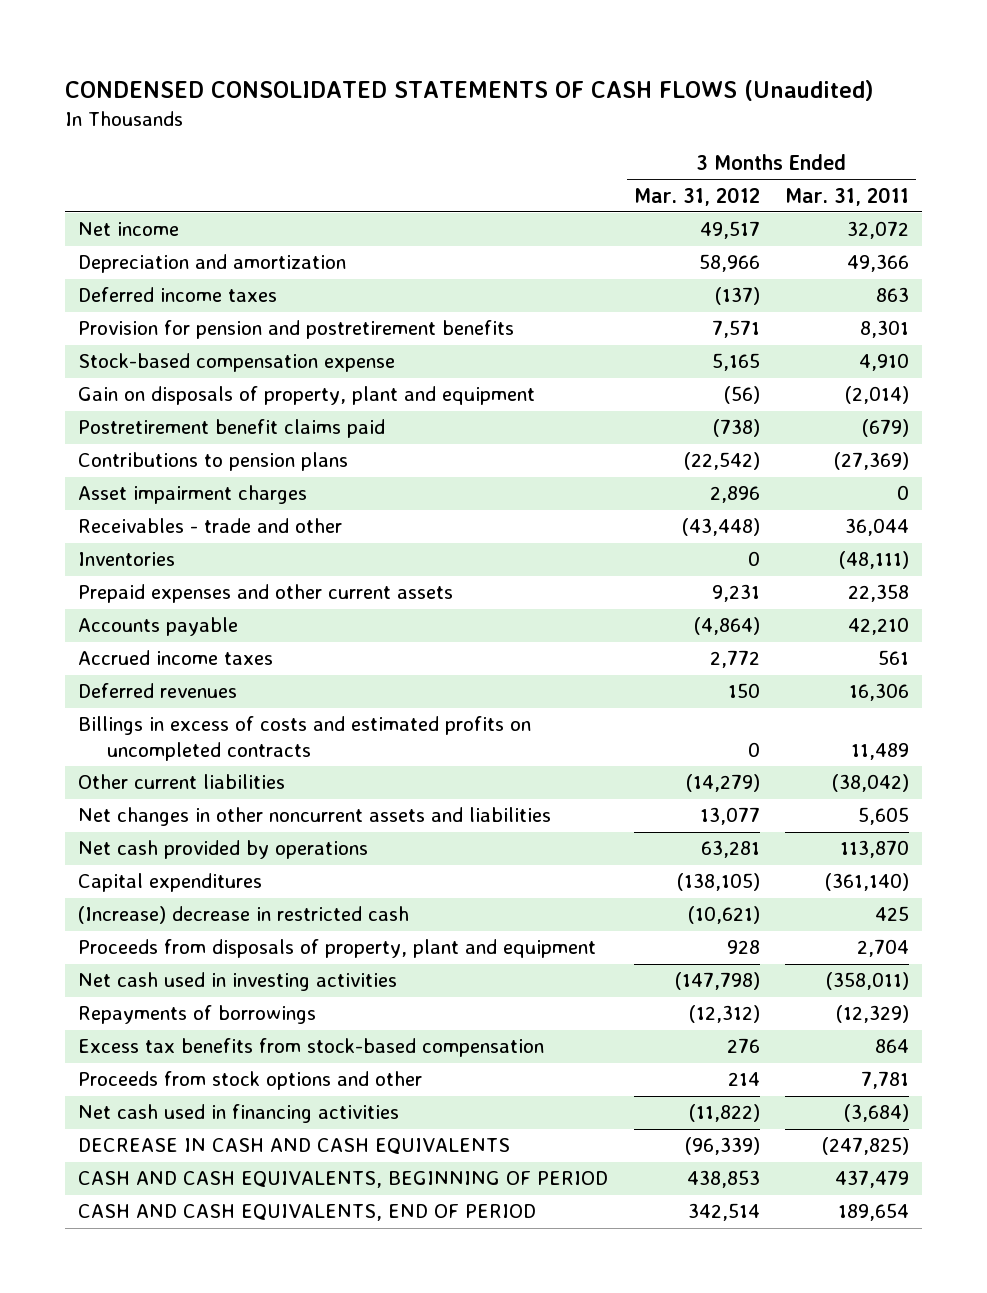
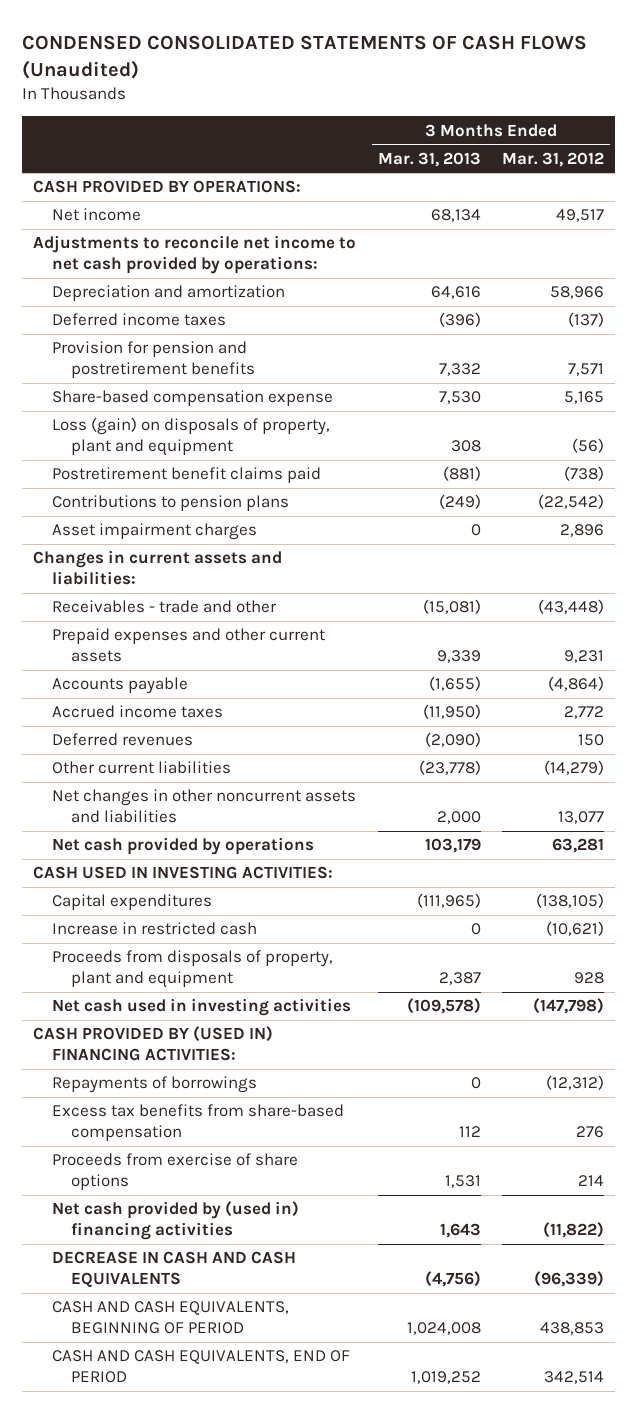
- | 3 Months Ended Mar. 31, 2012 | 3 Months Ended Mar. 31, 2011
+ | 3 Months Ended Mar. 31, 2013 | 3 Months Ended Mar. 31, 2012
+ CASH PROVIDED BY OPERATIONS:
+ Adjustments to reconcile net income to net cash provided by operations:
- Stock-based compensation expense | 5,165 | 4,910
- Gain on disposals of property, plant and equipment | (56) | (2,014)
+ Share-based compensation expense | 7,530 | 5,165
+ Loss (gain) on disposals of property, plant and equipment | 308 | (56)
+ Changes in current assets and liabilities:
- Inventories | 0 | (48,111)
- Billings in excess of costs and estimated profits on uncompleted contracts | 0 | 11,489
+ CASH USED IN INVESTING ACTIVITIES:
- (Increase) decrease in restricted cash | (10,621) | 425
+ Increase in restricted cash | 0 | (10,621)
+ CASH PROVIDED BY (USED IN) FINANCING ACTIVITIES:
- Excess tax benefits from stock-based compensation | 276 | 864
- Proceeds from stock options and other | 214 | 7,781
- Net cash used in financing activities | (11,822) | (3,684)
+ Excess tax benefits from share-based compensation | 112 | 276
+ Proceeds from exercise of share options | 1,531 | 214
+ Net cash provided by (used in) financing activities | 1,643 | (11,822)

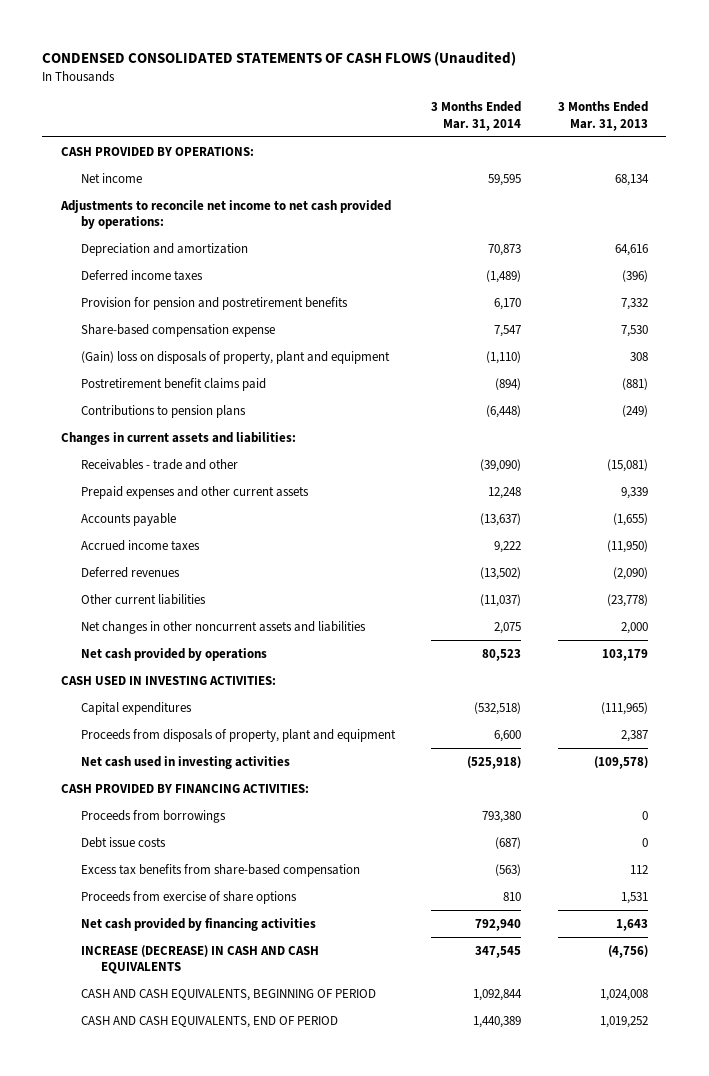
- | 3 Months Ended Mar. 31, 2013 | 3 Months Ended Mar. 31, 2012
+ | 3 Months Ended Mar. 31, 2014 | 3 Months Ended Mar. 31, 2013
- Loss (gain) on disposals of property, plant and equipment | 308 | (56)
+ (Gain) loss on disposals of property, plant and equipment | (1,110) | 308
- Asset impairment charges | 0 | 2,896
- Increase in restricted cash | 0 | (10,621)
- CASH PROVIDED BY (USED IN) FINANCING ACTIVITIES:
- Repayments of borrowings | 0 | (12,312)
+ CASH PROVIDED BY FINANCING ACTIVITIES:
+ Proceeds from borrowings | 793,380 | 0
+ Debt issue costs | (687) | 0
- Net cash provided by (used in) financing activities | 1,643 | (11,822)
- DECREASE IN CASH AND CASH EQUIVALENTS | (4,756) | (96,339)
+ Net cash provided by financing activities | 792,940 | 1,643
+ INCREASE (DECREASE) IN CASH AND CASH EQUIVALENTS | 347,545 | (4,756)

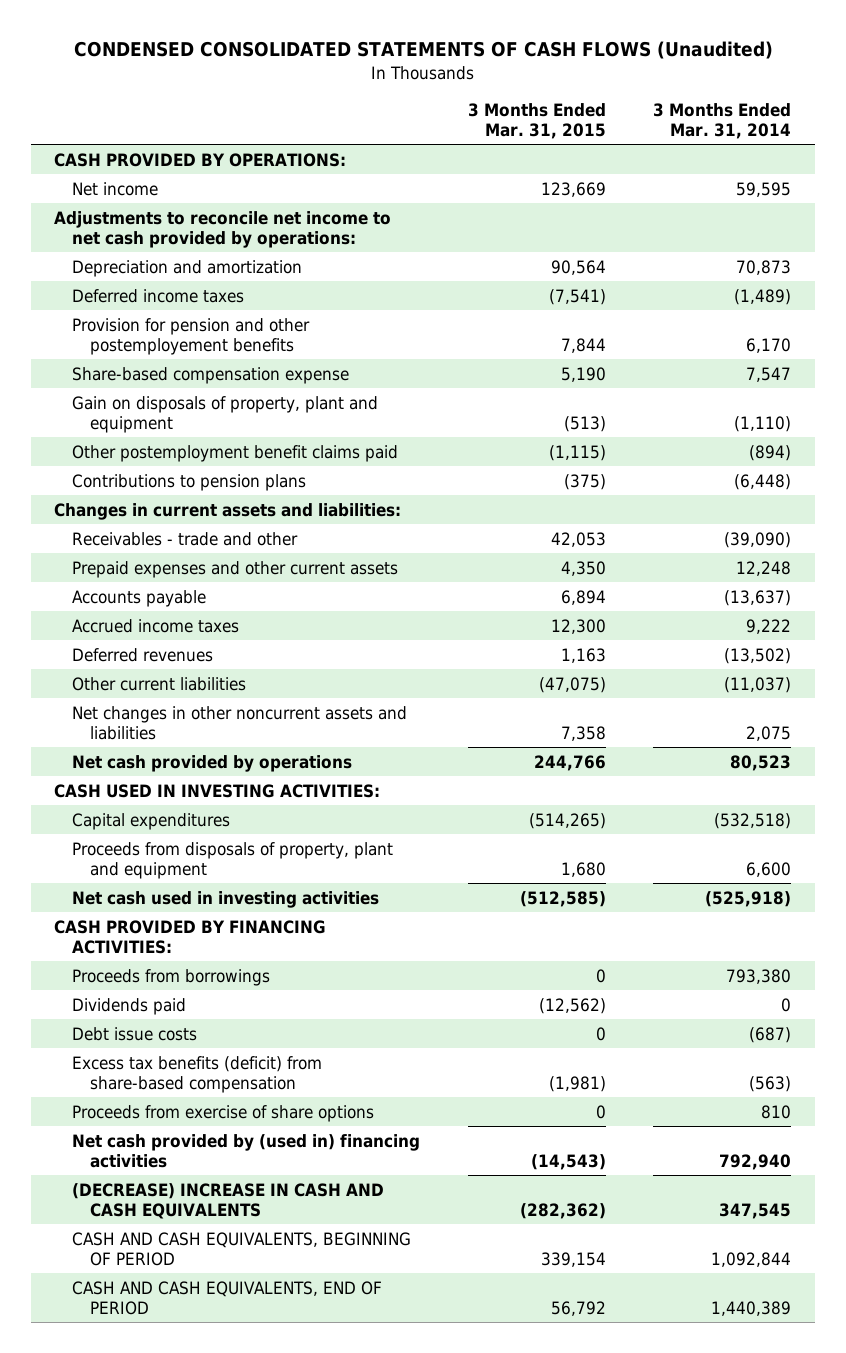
- | 3 Months Ended Mar. 31, 2014 | 3 Months Ended Mar. 31, 2013
+ | 3 Months Ended Mar. 31, 2015 | 3 Months Ended Mar. 31, 2014
- Provision for pension and postretirement benefits | 6,170 | 7,332
+ Provision for pension and other postemployement benefits | 7,844 | 6,170
- (Gain) loss on disposals of property, plant and equipment | (1,110) | 308
- Postretirement benefit claims paid | (894) | (881)
+ Gain on disposals of property, plant and equipment | (513) | (1,110)
+ Other postemployment benefit claims paid | (1,115) | (894)
+ Dividends paid | (12,562) | 0
- Excess tax benefits from share-based compensation | (563) | 112
+ Excess tax benefits (deficit) from share-based compensation | (1,981) | (563)
- Net cash provided by financing activities | 792,940 | 1,643
- INCREASE (DECREASE) IN CASH AND CASH EQUIVALENTS | 347,545 | (4,756)
+ Net cash provided by (used in) financing activities | (14,543) | 792,940
+ (DECREASE) INCREASE IN CASH AND CASH EQUIVALENTS | (282,362) | 347,545

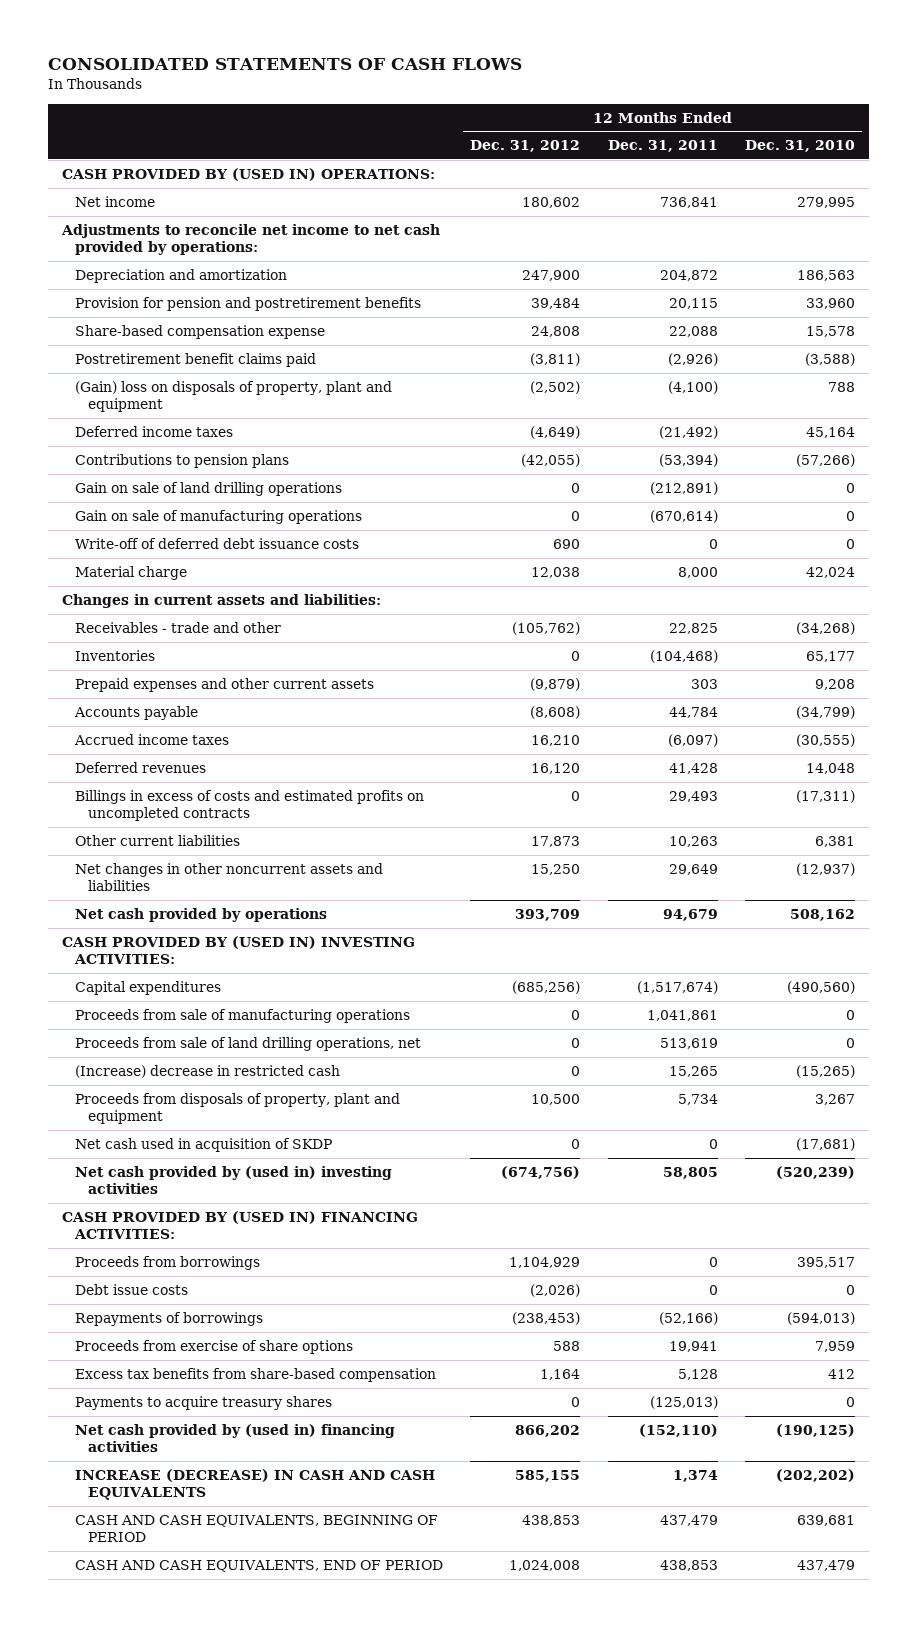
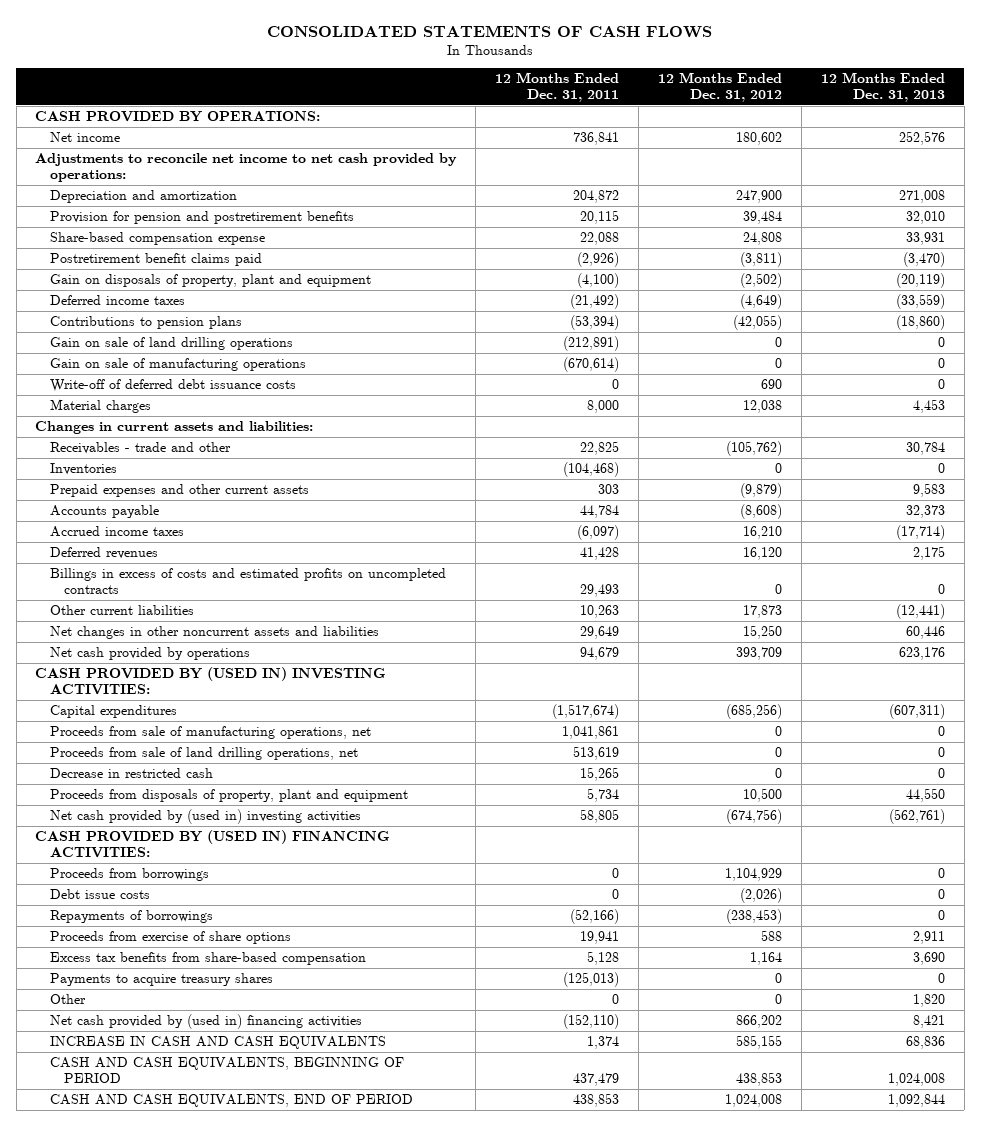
- | 12 Months Ended Dec. 31, 2012 | 12 Months Ended Dec. 31, 2011 | 12 Months Ended Dec. 31, 2010
+ | 12 Months Ended Dec. 31, 2011 | 12 Months Ended Dec. 31, 2012 | 12 Months Ended Dec. 31, 2013
- CASH PROVIDED BY (USED IN) OPERATIONS:
+ CASH PROVIDED BY OPERATIONS:
- (Gain) loss on disposals of property, plant and equipment | (2,502) | (4,100) | 788
+ Gain on disposals of property, plant and equipment | (4,100) | (2,502) | (20,119)
- Material charge | 12,038 | 8,000 | 42,024
+ Material charges | 8,000 | 12,038 | 4,453
- Proceeds from sale of manufacturing operations | 0 | 1,041,861 | 0
+ Proceeds from sale of manufacturing operations, net | 1,041,861 | 0 | 0
- (Increase) decrease in restricted cash | 0 | 15,265 | (15,265)
+ Decrease in restricted cash | 15,265 | 0 | 0
- Net cash used in acquisition of SKDP | 0 | 0 | (17,681)
+ Other | 0 | 0 | 1,820
- INCREASE (DECREASE) IN CASH AND CASH EQUIVALENTS | 585,155 | 1,374 | (202,202)
+ INCREASE IN CASH AND CASH EQUIVALENTS | 1,374 | 585,155 | 68,836

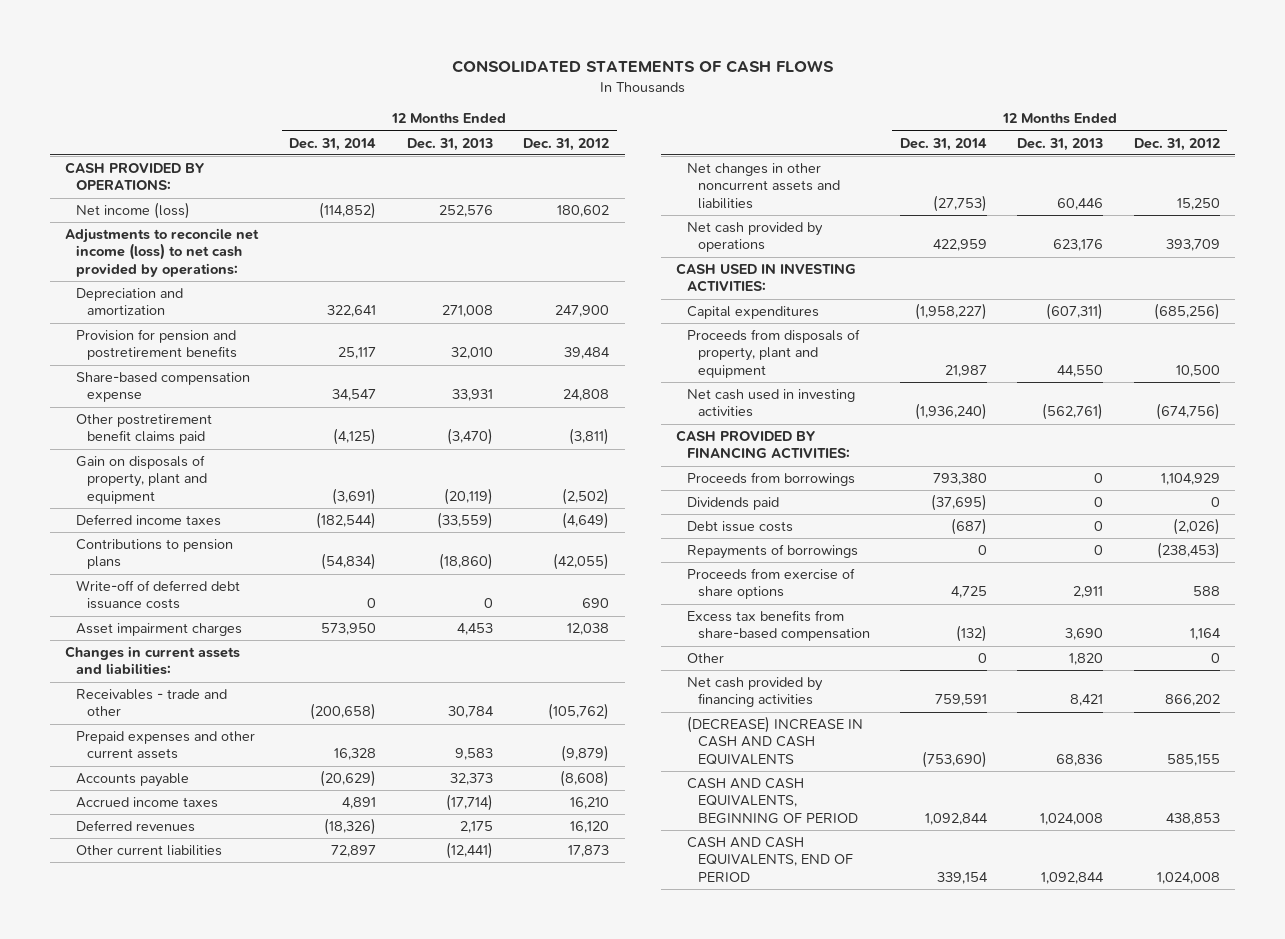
- | 12 Months Ended Dec. 31, 2011 | 12 Months Ended Dec. 31, 2012 | 12 Months Ended Dec. 31, 2013
+ | 12 Months Ended Dec. 31, 2014 | 12 Months Ended Dec. 31, 2013 | 12 Months Ended Dec. 31, 2012
- Net income | 736,841 | 180,602 | 252,576
- Adjustments to reconcile net income to net cash provided by operations:
+ Net income (loss) | (114,852) | 252,576 | 180,602
+ Adjustments to reconcile net income (loss) to net cash provided by operations:
- Postretirement benefit claims paid | (2,926) | (3,811) | (3,470)
+ Other postretirement benefit claims paid | (4,125) | (3,470) | (3,811)
- Gain on sale of land drilling operations | (212,891) | 0 | 0
- Gain on sale of manufacturing operations | (670,614) | 0 | 0
- Material charges | 8,000 | 12,038 | 4,453
+ Asset impairment charges | 573,950 | 4,453 | 12,038
- Inventories | (104,468) | 0 | 0
- Billings in excess of costs and estimated profits on uncompleted contracts | 29,493 | 0 | 0
- CASH PROVIDED BY (USED IN) INVESTING ACTIVITIES:
+ CASH USED IN INVESTING ACTIVITIES:
- Proceeds from sale of manufacturing operations, net | 1,041,861 | 0 | 0
- Proceeds from sale of land drilling operations, net | 513,619 | 0 | 0
- Decrease in restricted cash | 15,265 | 0 | 0
- Net cash provided by (used in) investing activities | 58,805 | (674,756) | (562,761)
- CASH PROVIDED BY (USED IN) FINANCING ACTIVITIES:
+ Net cash used in investing activities | (1,936,240) | (562,761) | (674,756)
+ CASH PROVIDED BY FINANCING ACTIVITIES:
+ Dividends paid | (37,695) | 0 | 0
- Payments to acquire treasury shares | (125,013) | 0 | 0
- Net cash provided by (used in) financing activities | (152,110) | 866,202 | 8,421
- INCREASE IN CASH AND CASH EQUIVALENTS | 1,374 | 585,155 | 68,836
+ Net cash provided by financing activities | 759,591 | 8,421 | 866,202
+ (DECREASE) INCREASE IN CASH AND CASH EQUIVALENTS | (753,690) | 68,836 | 585,155

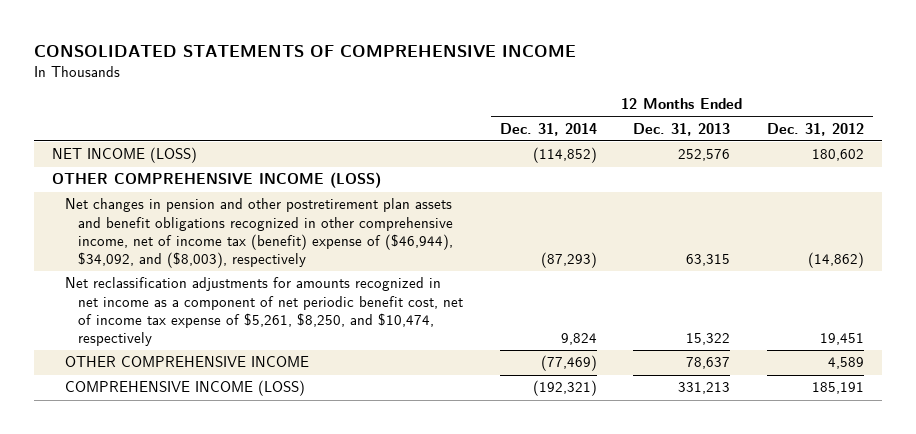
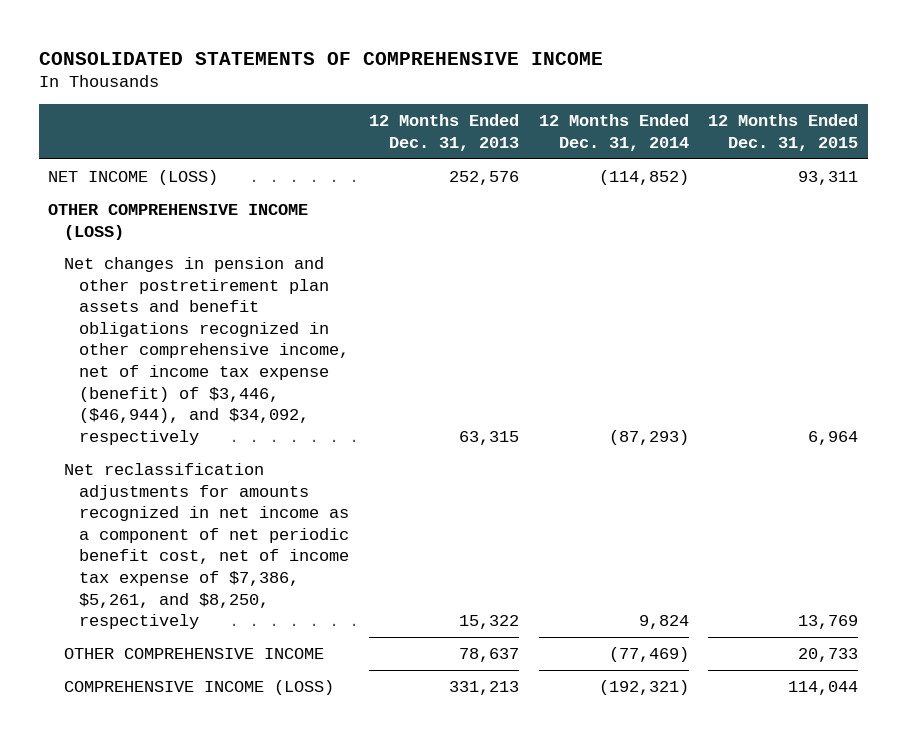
- | 12 Months Ended Dec. 31, 2014 | 12 Months Ended Dec. 31, 2013 | 12 Months Ended Dec. 31, 2012
+ | 12 Months Ended Dec. 31, 2013 | 12 Months Ended Dec. 31, 2014 | 12 Months Ended Dec. 31, 2015
- Net changes in pension and other postretirement plan assets and benefit obligations recognized in other comprehensive income, net of income tax (benefit) expense of ($46,944), $34,092, and ($8,003), respectively | (87,293) | 63,315 | (14,862)
- Net reclassification adjustments for amounts recognized in net income as a component of net periodic benefit cost, net of income tax expense of $5,261, $8,250, and $10,474, respectively | 9,824 | 15,322 | 19,451
+ Net changes in pension and other postretirement plan assets and benefit obligations recognized in other comprehensive income, net of income tax expense (benefit) of $3,446, ($46,944), and $34,092, respectively | 63,315 | (87,293) | 6,964
+ Net reclassification adjustments for amounts recognized in net income as a component of net periodic benefit cost, net of income tax expense of $7,386, $5,261, and $8,250, respectively | 15,322 | 9,824 | 13,769

